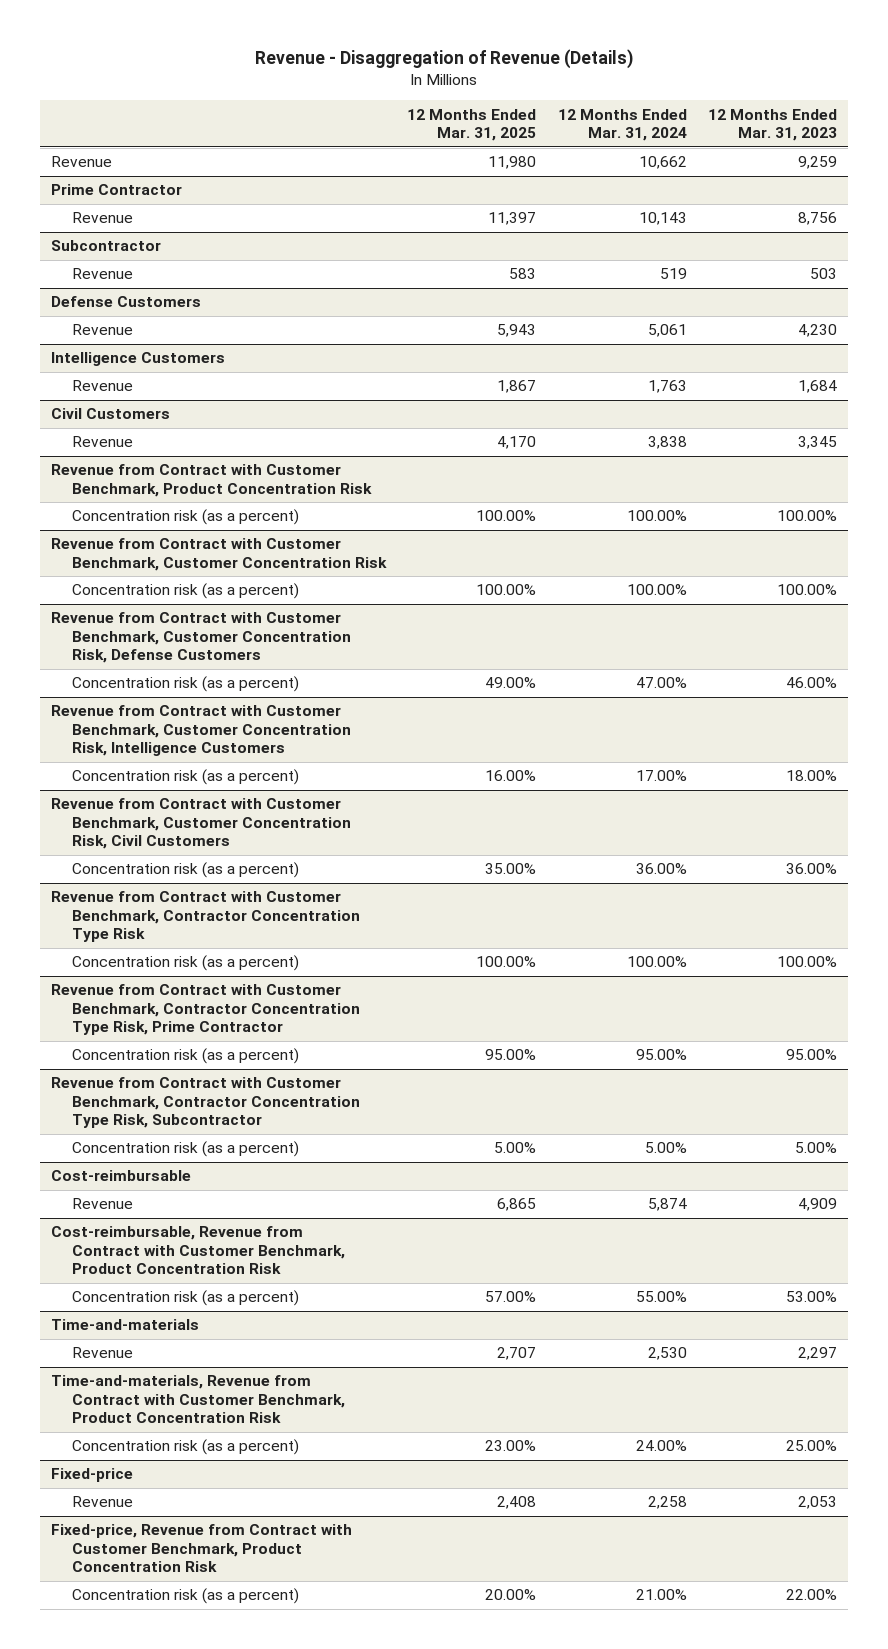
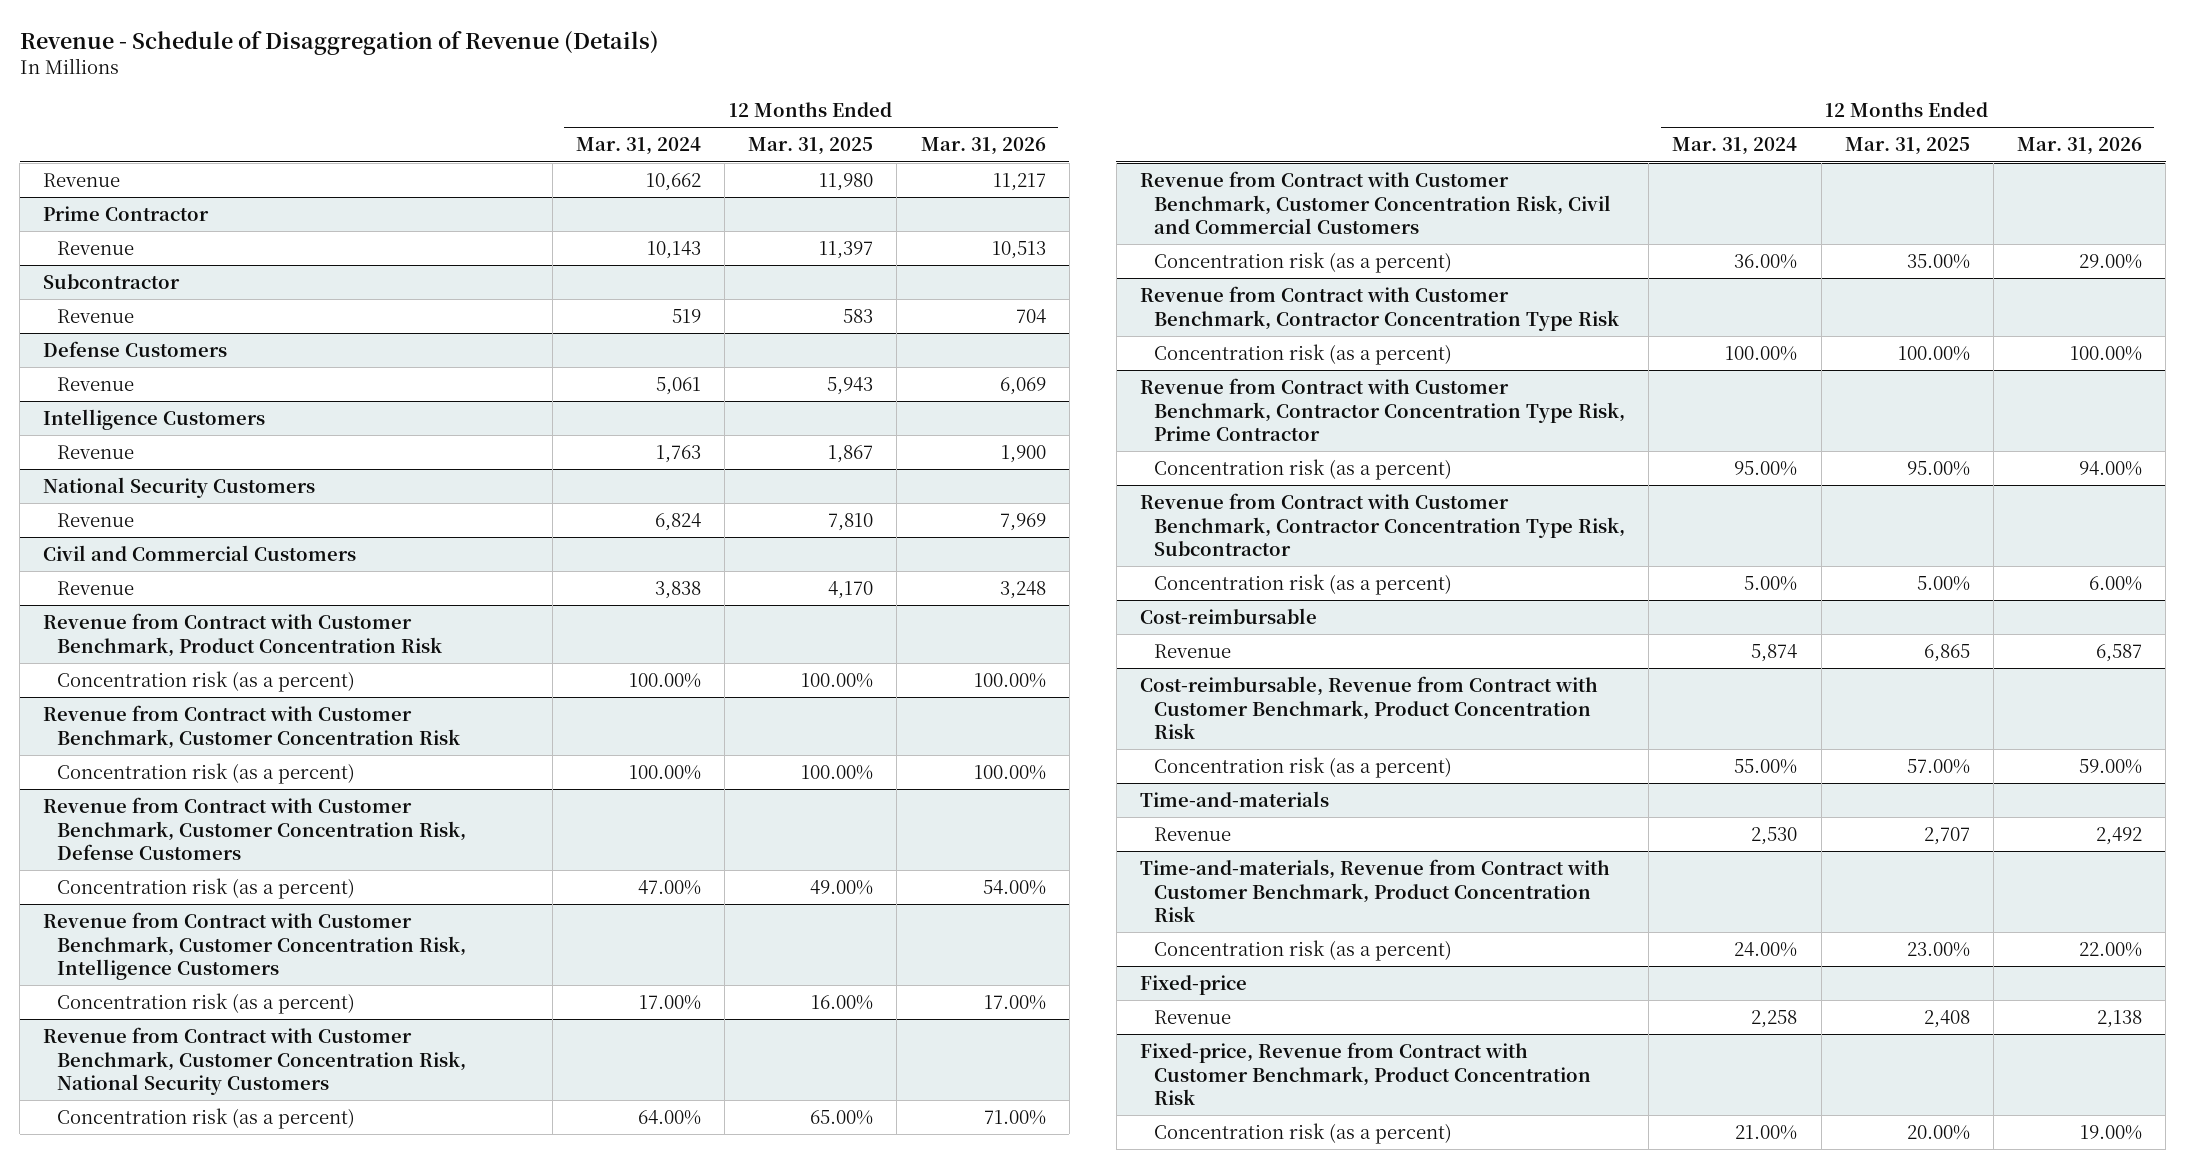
- Revenue - Disaggregation of Revenue (Details)
+ Revenue - Schedule of Disaggregation of Revenue (Details)
- | 12 Months Ended Mar. 31, 2025 | 12 Months Ended Mar. 31, 2024 | 12 Months Ended Mar. 31, 2023
+ | 12 Months Ended Mar. 31, 2024 | 12 Months Ended Mar. 31, 2025 | 12 Months Ended Mar. 31, 2026
- Civil Customers
+ National Security Customers
+ Revenue | 6,824 | 7,810 | 7,969
+ Civil and Commercial Customers
- Revenue from Contract with Customer Benchmark, Customer Concentration Risk, Civil Customers
+ Revenue from Contract with Customer Benchmark, Customer Concentration Risk, National Security Customers
+ Concentration risk (as a percent) | 64.00% | 65.00% | 71.00%
+ Revenue from Contract with Customer Benchmark, Customer Concentration Risk, Civil and Commercial Customers

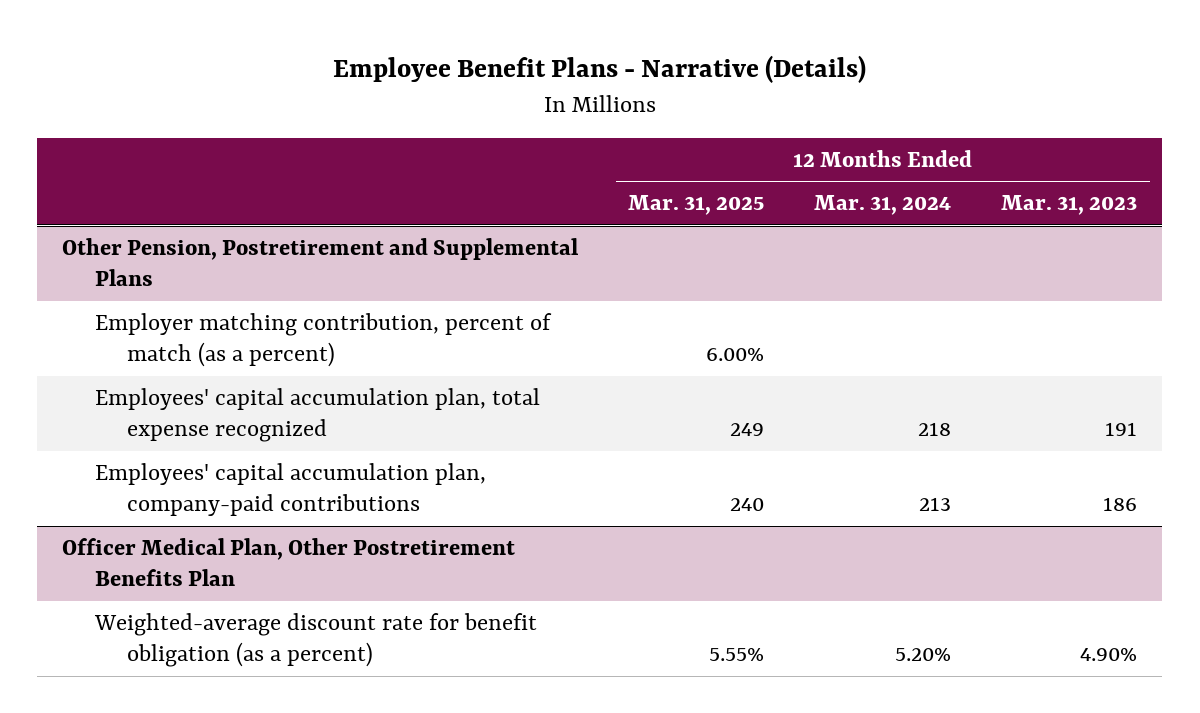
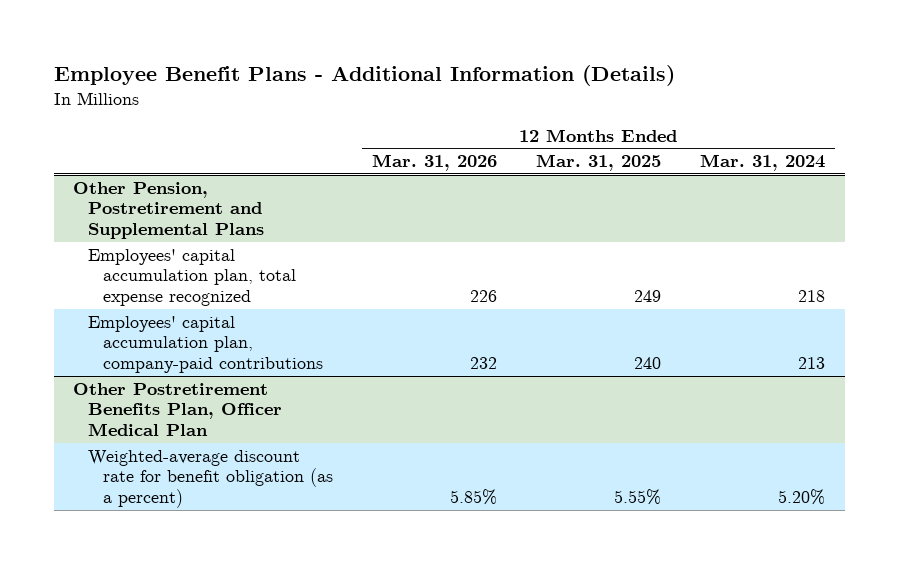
- Employee Benefit Plans - Narrative (Details)
+ Employee Benefit Plans - Additional Information (Details)
- | 12 Months Ended Mar. 31, 2025 | 12 Months Ended Mar. 31, 2024 | 12 Months Ended Mar. 31, 2023
+ | 12 Months Ended Mar. 31, 2026 | 12 Months Ended Mar. 31, 2025 | 12 Months Ended Mar. 31, 2024
@ Other Pension, Postretirement and Supplemental Plans
- Employer matching contribution, percent of match (as a percent) | 6.00% | |
- Officer Medical Plan, Other Postretirement Benefits Plan
+ Other Postretirement Benefits Plan, Officer Medical Plan

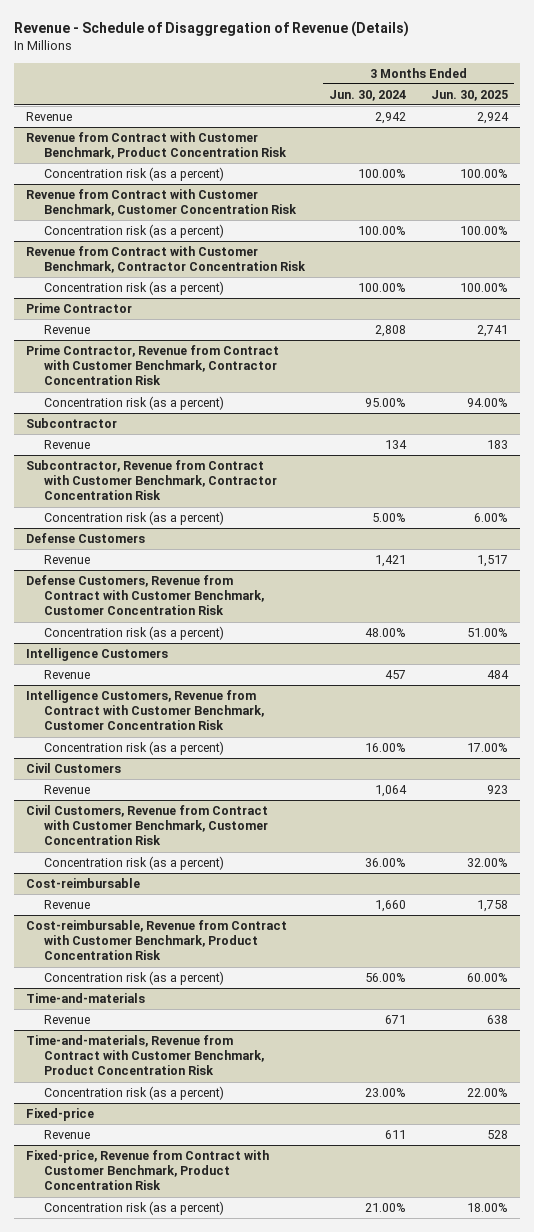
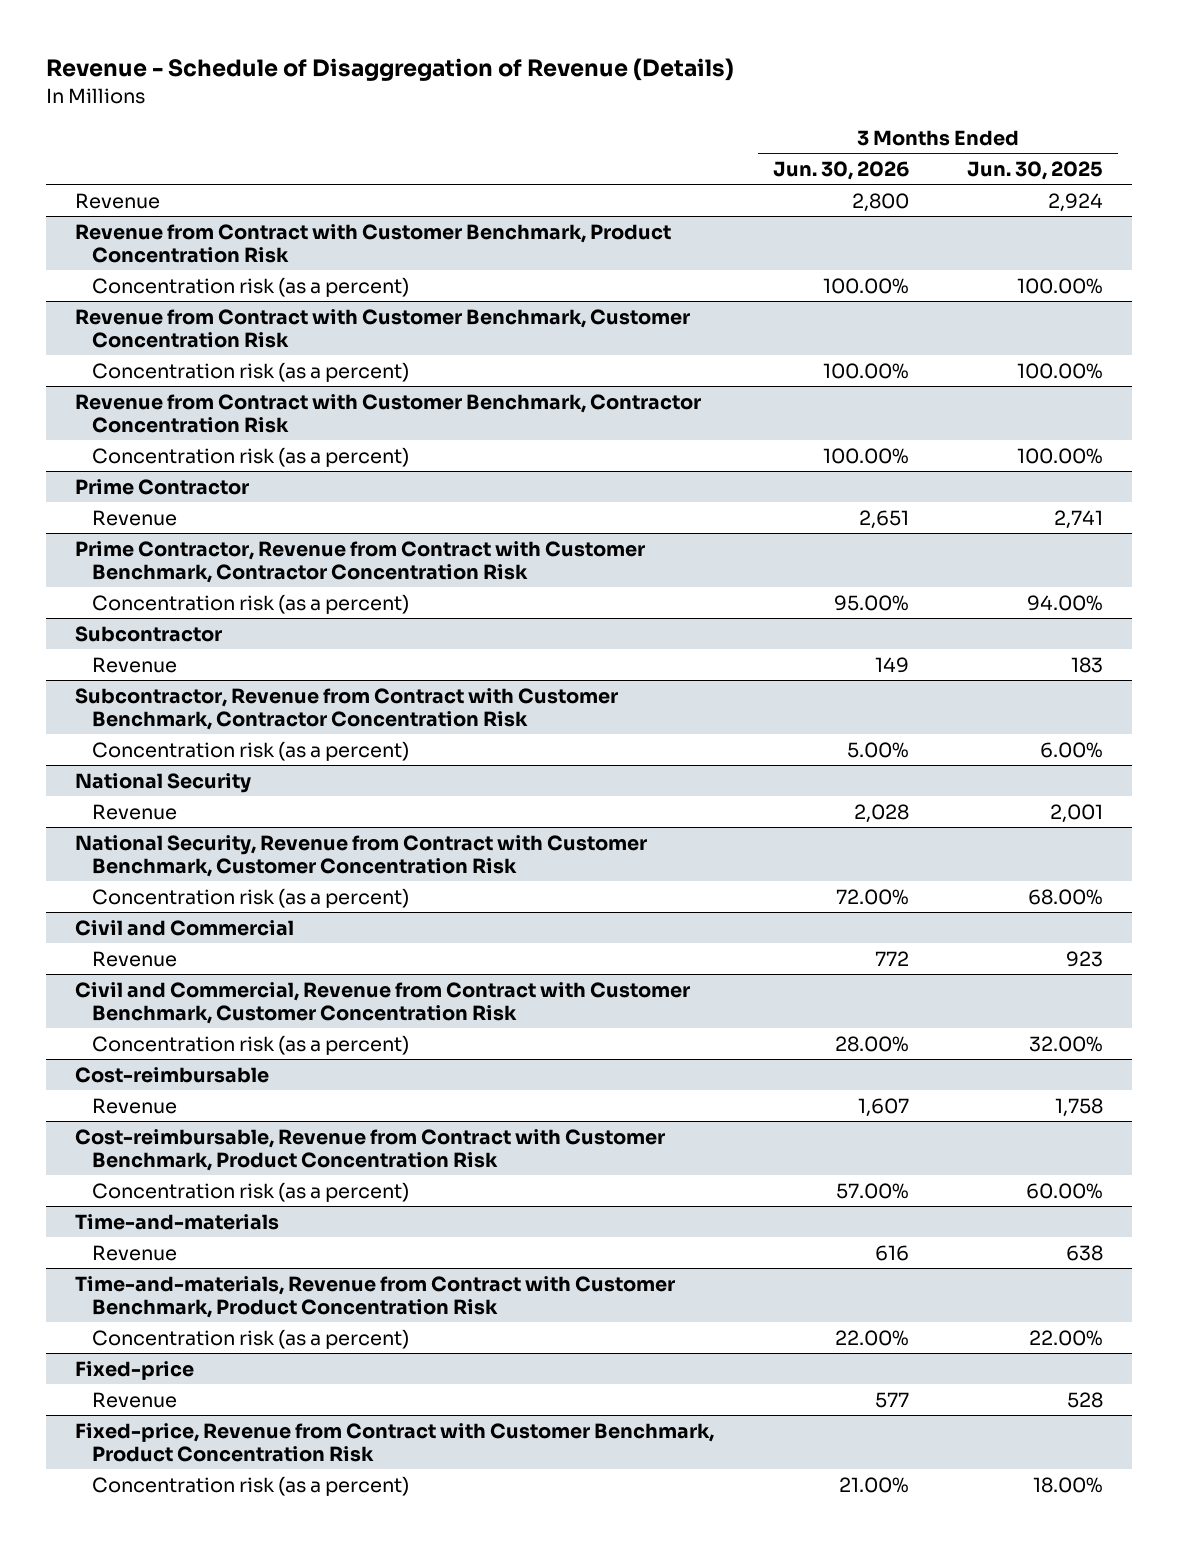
- | 3 Months Ended Jun. 30, 2024 | 3 Months Ended Jun. 30, 2025
+ | 3 Months Ended Jun. 30, 2026 | 3 Months Ended Jun. 30, 2025
- Defense Customers
- Revenue | 1,421 | 1,517
- Defense Customers, Revenue from Contract with Customer Benchmark, Customer Concentration Risk
- Concentration risk (as a percent) | 48.00% | 51.00%
- Intelligence Customers
- Revenue | 457 | 484
- Intelligence Customers, Revenue from Contract with Customer Benchmark, Customer Concentration Risk
- Concentration risk (as a percent) | 16.00% | 17.00%
- Civil Customers
+ National Security
+ Revenue | 2,028 | 2,001
+ National Security, Revenue from Contract with Customer Benchmark, Customer Concentration Risk
+ Concentration risk (as a percent) | 72.00% | 68.00%
+ Civil and Commercial
- Civil Customers, Revenue from Contract with Customer Benchmark, Customer Concentration Risk
+ Civil and Commercial, Revenue from Contract with Customer Benchmark, Customer Concentration Risk

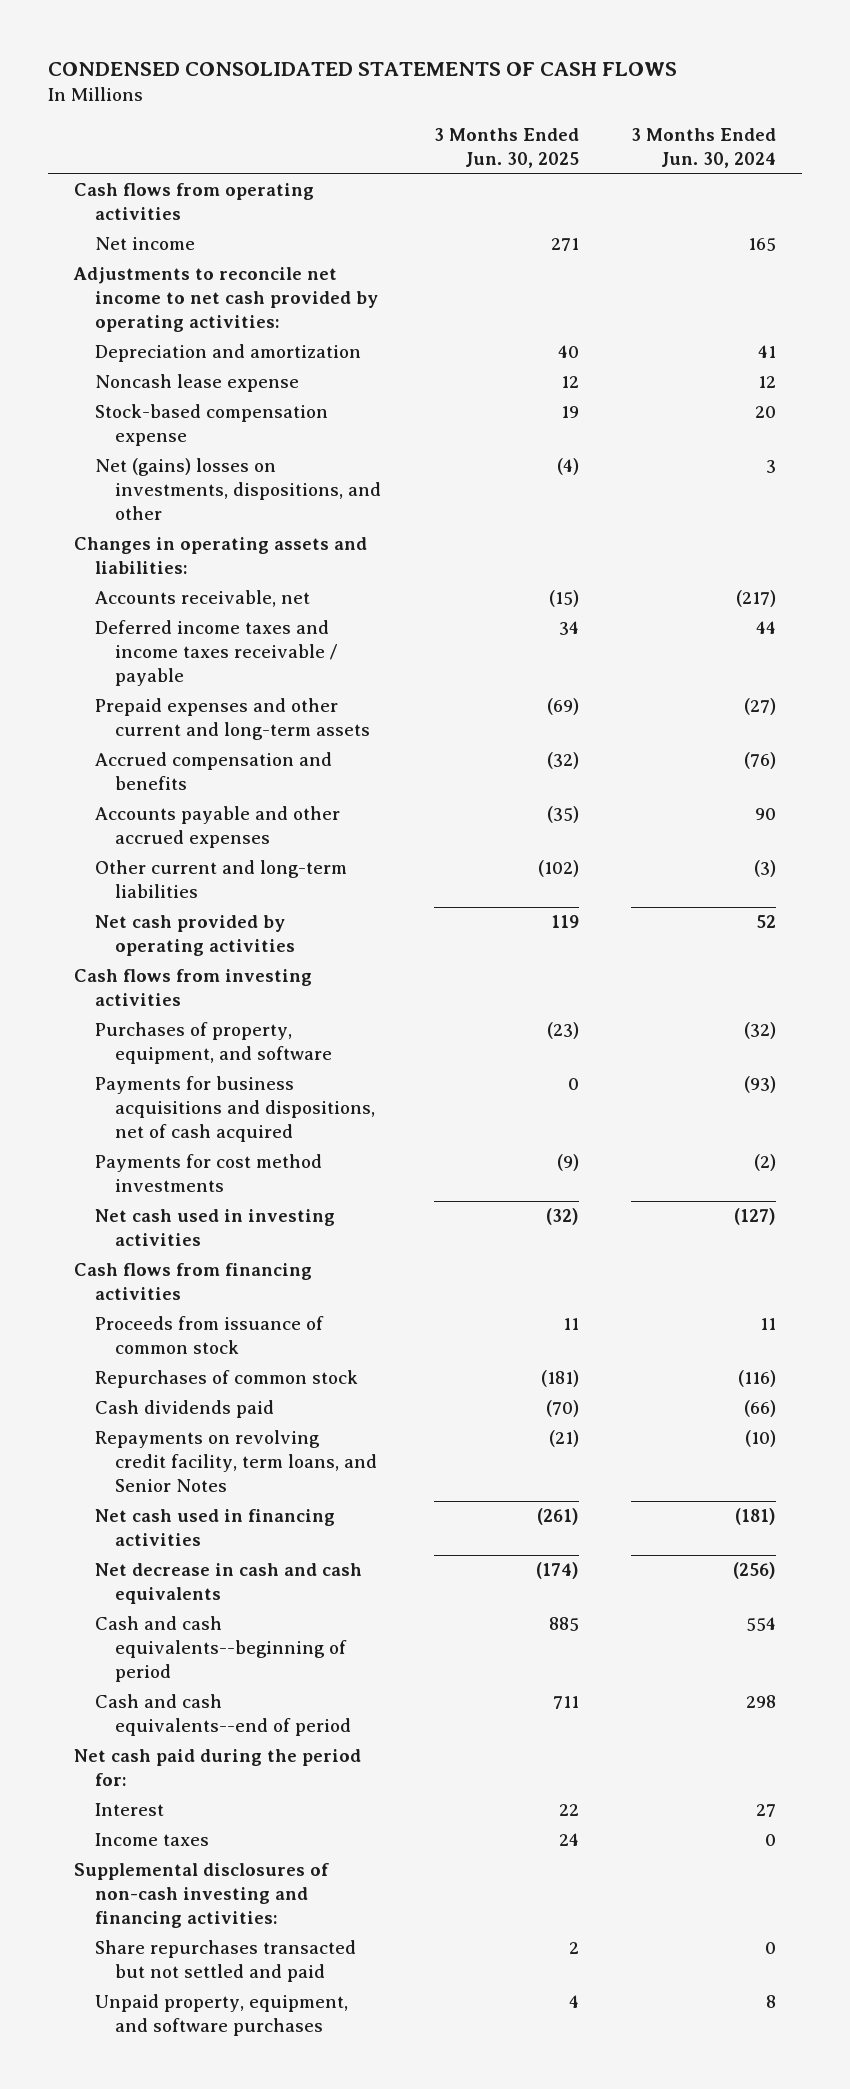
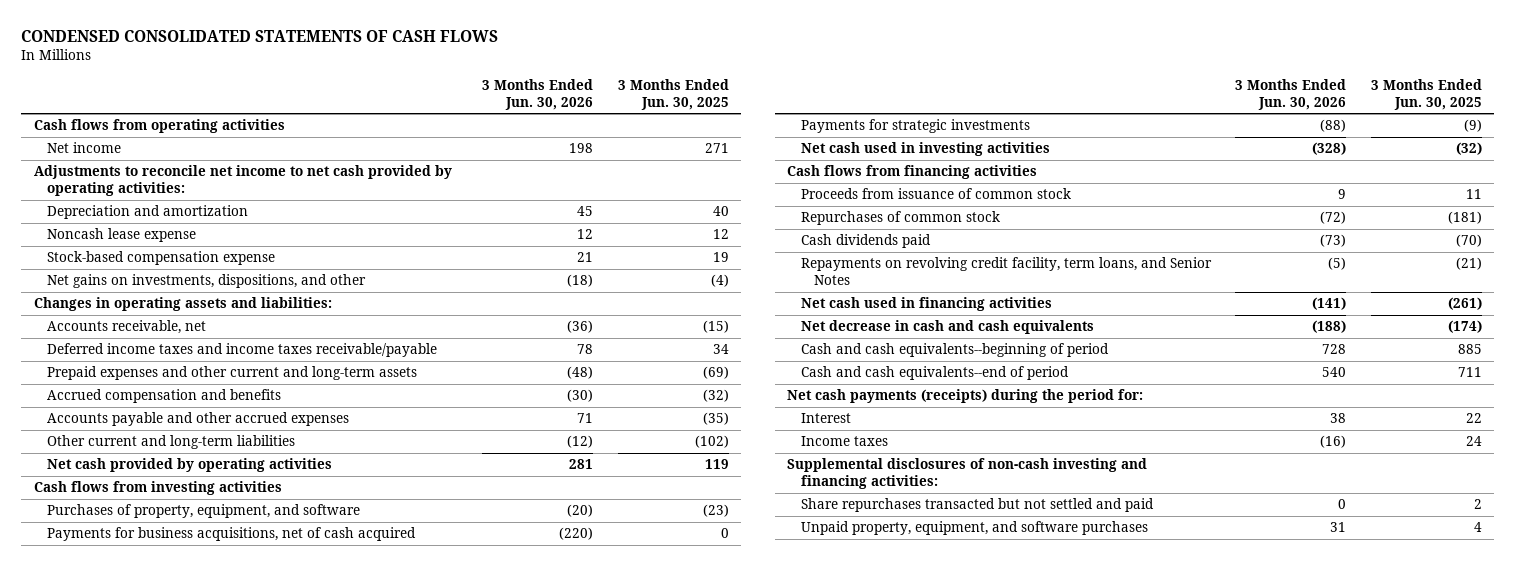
- | 3 Months Ended Jun. 30, 2025 | 3 Months Ended Jun. 30, 2024
+ | 3 Months Ended Jun. 30, 2026 | 3 Months Ended Jun. 30, 2025
- Net (gains) losses on investments, dispositions, and other | (4) | 3
+ Net gains on investments, dispositions, and other | (18) | (4)
- Deferred income taxes and income taxes receivable / payable | 34 | 44
+ Deferred income taxes and income taxes receivable/payable | 78 | 34
- Payments for business acquisitions and dispositions, net of cash acquired | 0 | (93)
- Payments for cost method investments | (9) | (2)
+ Payments for business acquisitions, net of cash acquired | (220) | 0
+ Payments for strategic investments | (88) | (9)
- Net cash paid during the period for:
+ Net cash payments (receipts) during the period for:

